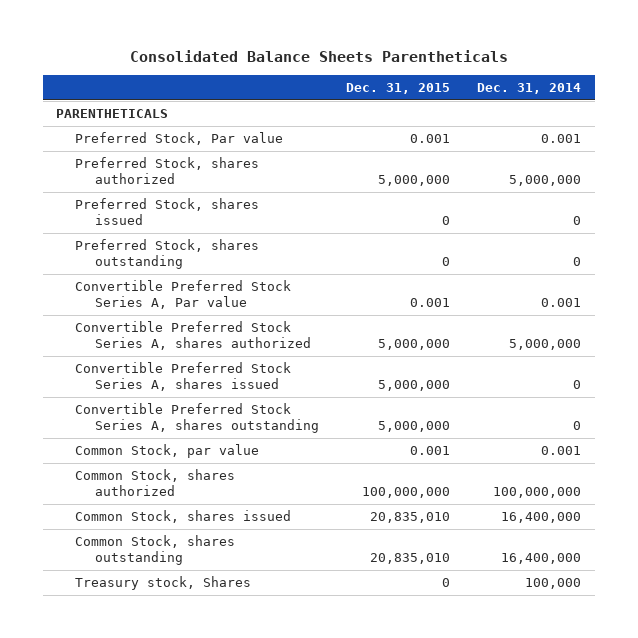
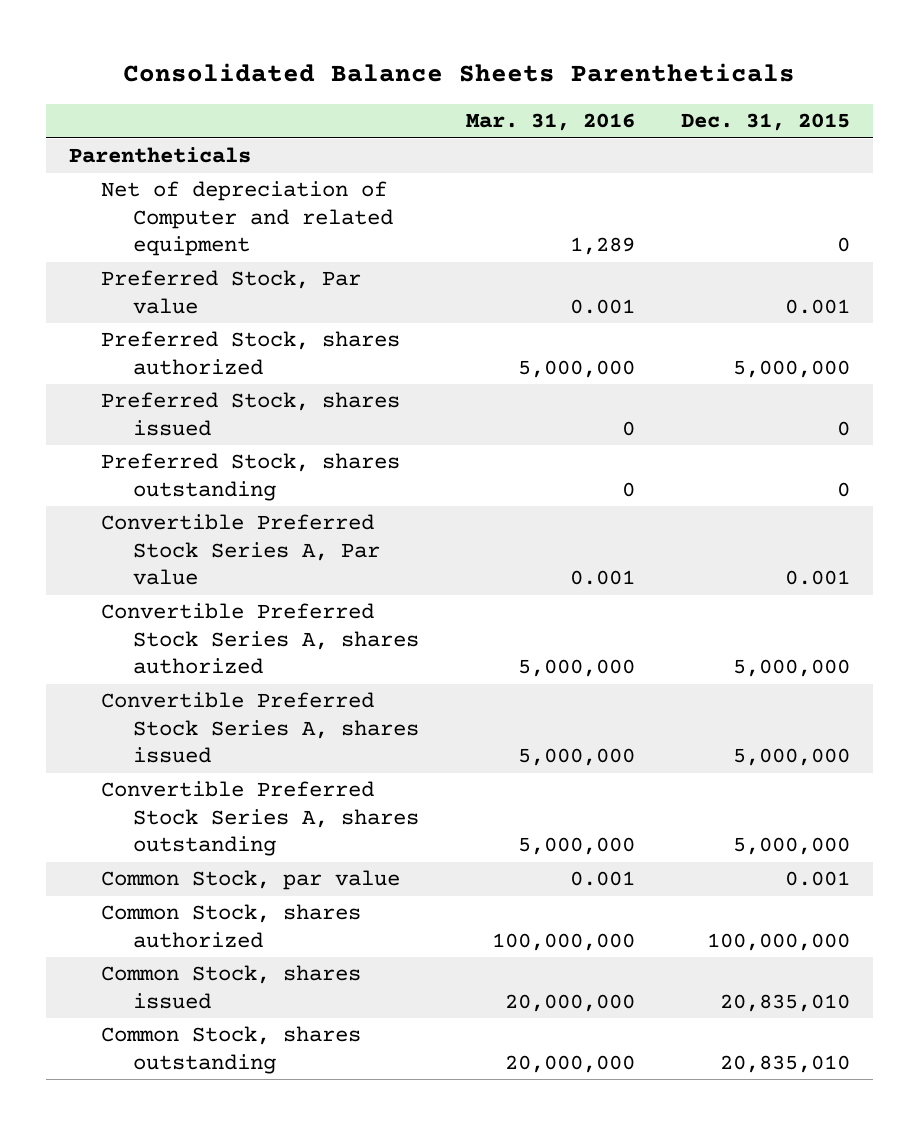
- | Dec. 31, 2015 | Dec. 31, 2014
+ | Mar. 31, 2016 | Dec. 31, 2015
- PARENTHETICALS
+ Parentheticals
+ Net of depreciation of Computer and related equipment | 1,289 | 0
- Treasury stock, Shares | 0 | 100,000

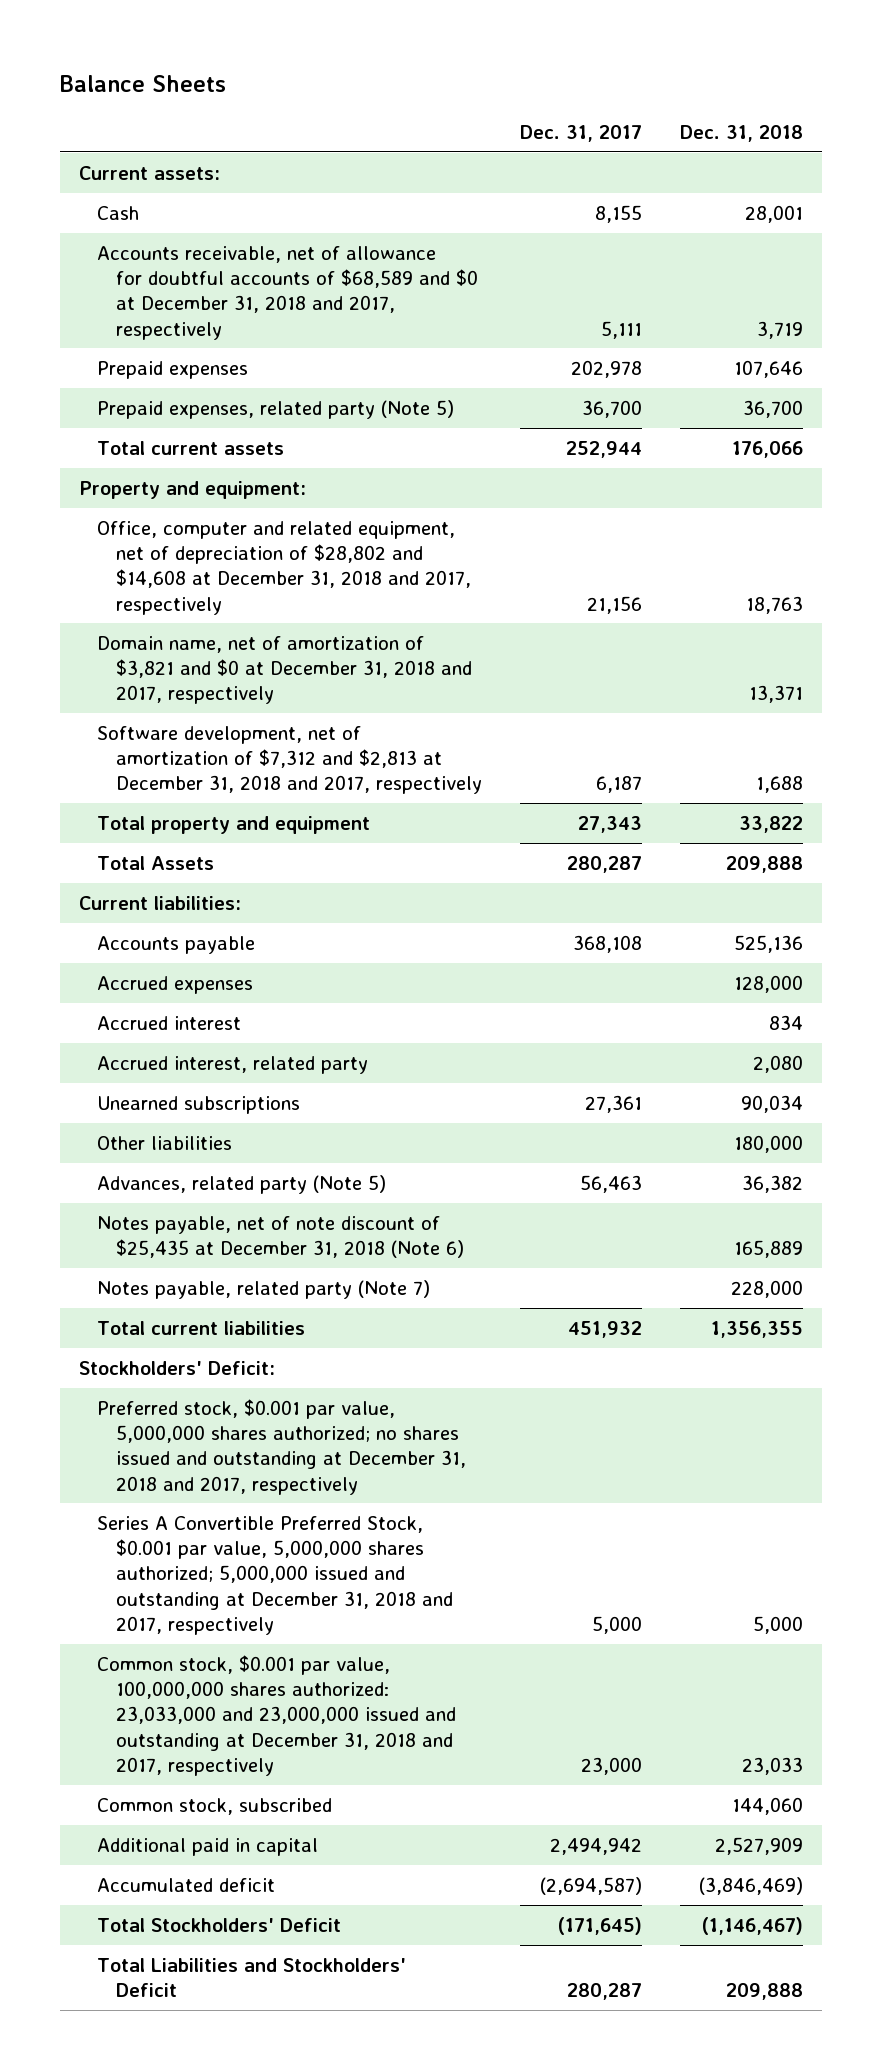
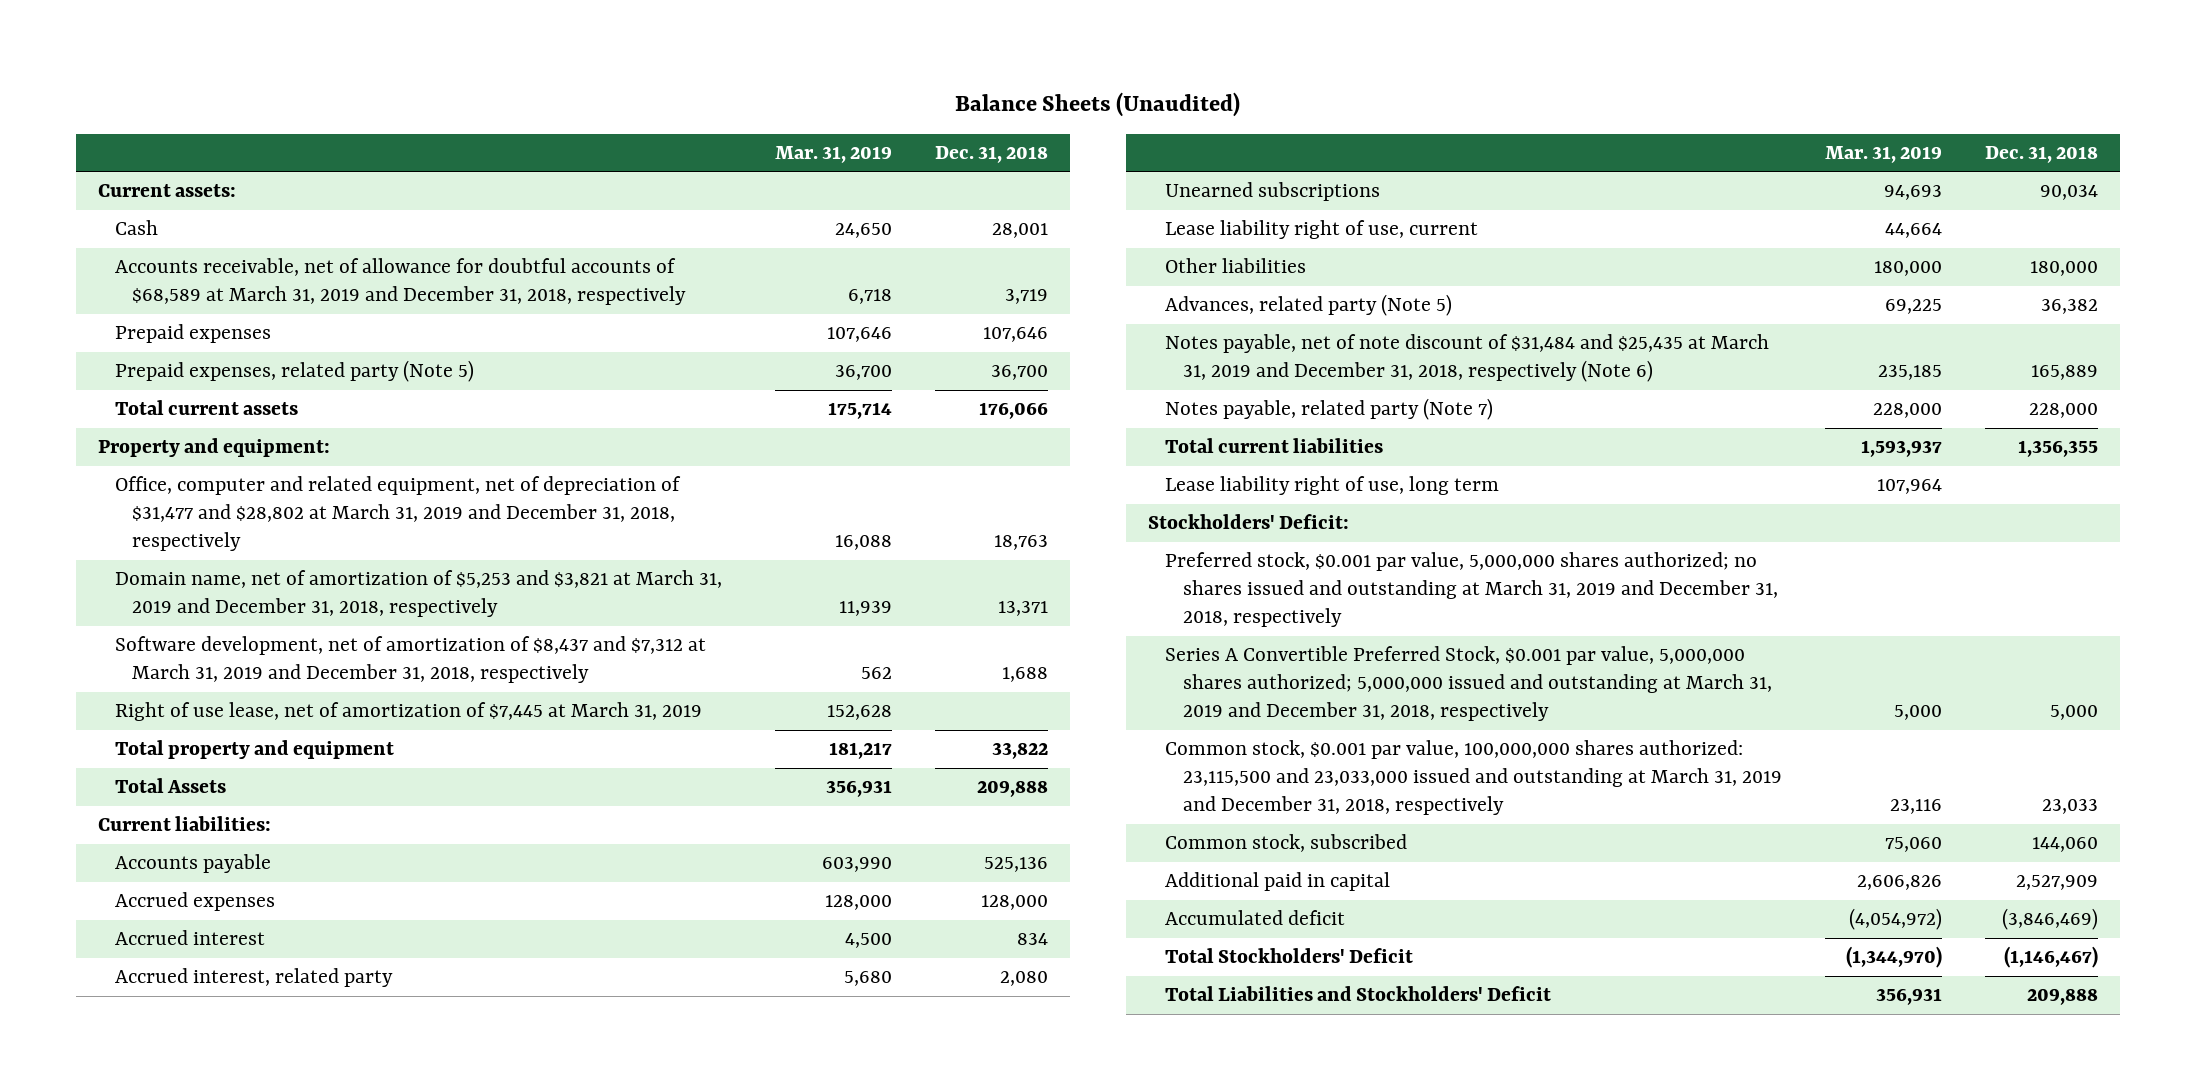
- Balance Sheets
+ Balance Sheets (Unaudited)
- | Dec. 31, 2017 | Dec. 31, 2018
+ | Mar. 31, 2019 | Dec. 31, 2018
- Accounts receivable, net of allowance for doubtful accounts of $68,589 and $0 at December 31, 2018 and 2017, respectively | 5,111 | 3,719
+ Accounts receivable, net of allowance for doubtful accounts of $68,589 at March 31, 2019 and December 31, 2018, respectively | 6,718 | 3,719
- Office, computer and related equipment, net of depreciation of $28,802 and $14,608 at December 31, 2018 and 2017, respectively | 21,156 | 18,763
- Domain name, net of amortization of $3,821 and $0 at December 31, 2018 and 2017, respectively | | 13,371
- Software development, net of amortization of $7,312 and $2,813 at December 31, 2018 and 2017, respectively | 6,187 | 1,688
+ Office, computer and related equipment, net of depreciation of $31,477 and $28,802 at March 31, 2019 and December 31, 2018, respectively | 16,088 | 18,763
+ Domain name, net of amortization of $5,253 and $3,821 at March 31, 2019 and December 31, 2018, respectively | 11,939 | 13,371
+ Software development, net of amortization of $8,437 and $7,312 at March 31, 2019 and December 31, 2018, respectively | 562 | 1,688
+ Right of use lease, net of amortization of $7,445 at March 31, 2019 | 152,628 |
+ Lease liability right of use, current | 44,664 |
- Notes payable, net of note discount of $25,435 at December 31, 2018 (Note 6) | | 165,889
+ Notes payable, net of note discount of $31,484 and $25,435 at March 31, 2019 and December 31, 2018, respectively (Note 6) | 235,185 | 165,889
+ Lease liability right of use, long term | 107,964 |
- Preferred stock, $0.001 par value, 5,000,000 shares authorized; no shares issued and outstanding at December 31, 2018 and 2017, respectively
- Series A Convertible Preferred Stock, $0.001 par value, 5,000,000 shares authorized; 5,000,000 issued and outstanding at December 31, 2018 and 2017, respectively | 5,000 | 5,000
- Common stock, $0.001 par value, 100,000,000 shares authorized: 23,033,000 and 23,000,000 issued and outstanding at December 31, 2018 and 2017, respectively | 23,000 | 23,033
+ Preferred stock, $0.001 par value, 5,000,000 shares authorized; no shares issued and outstanding at March 31, 2019 and December 31, 2018, respectively
+ Series A Convertible Preferred Stock, $0.001 par value, 5,000,000 shares authorized; 5,000,000 issued and outstanding at March 31, 2019 and December 31, 2018, respectively | 5,000 | 5,000
+ Common stock, $0.001 par value, 100,000,000 shares authorized: 23,115,500 and 23,033,000 issued and outstanding at March 31, 2019 and December 31, 2018, respectively | 23,116 | 23,033

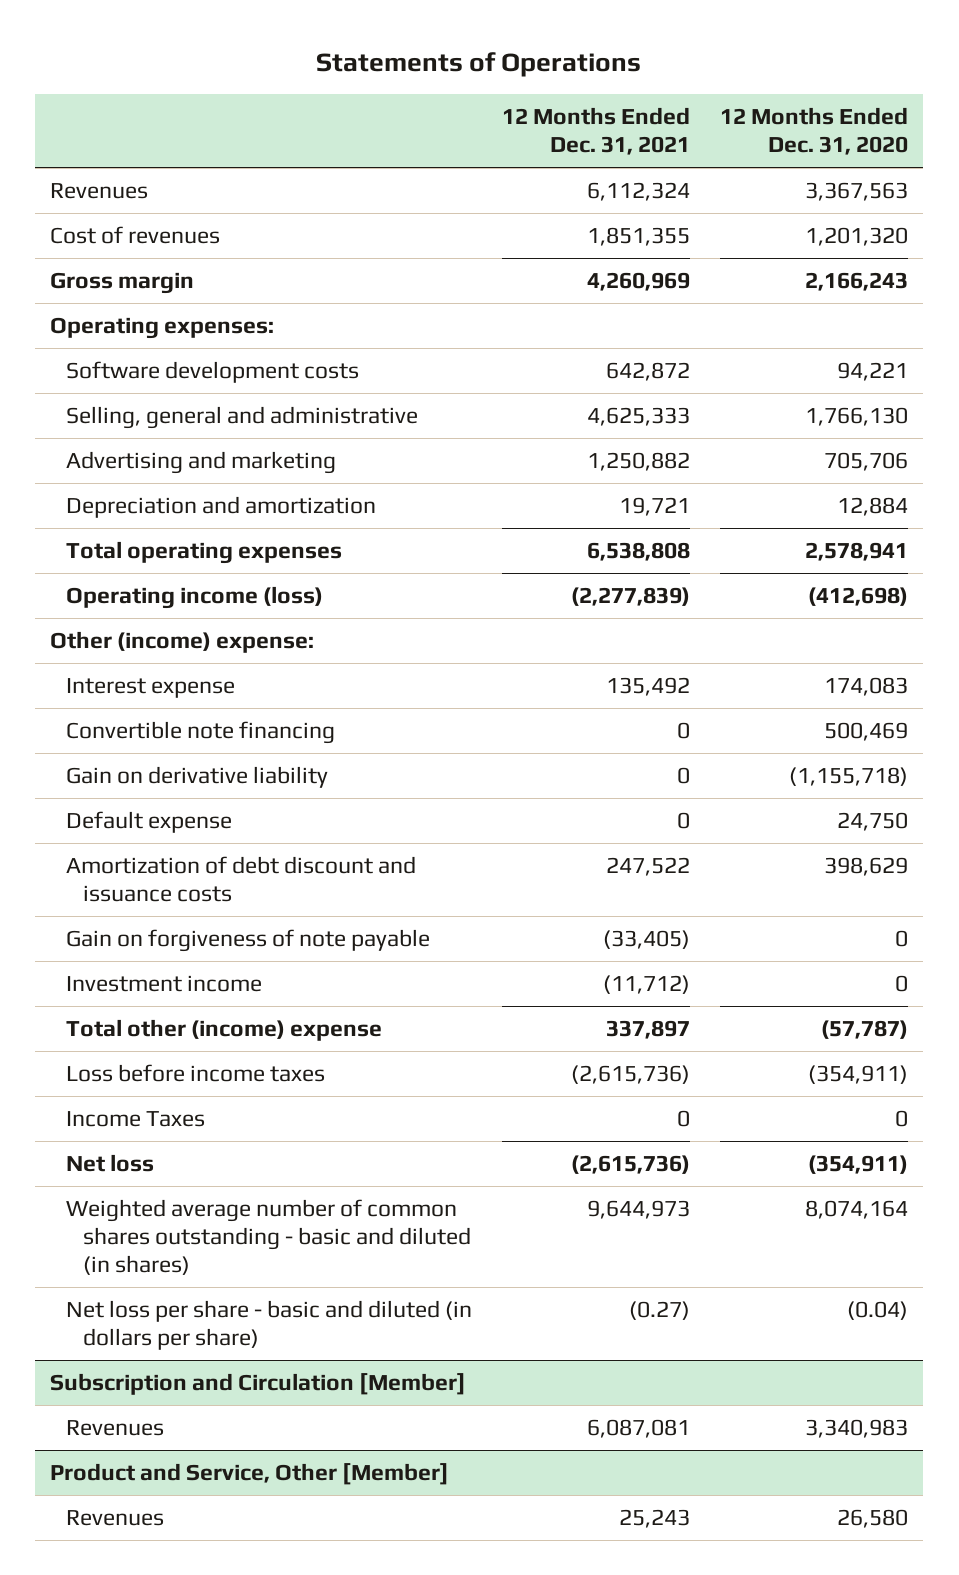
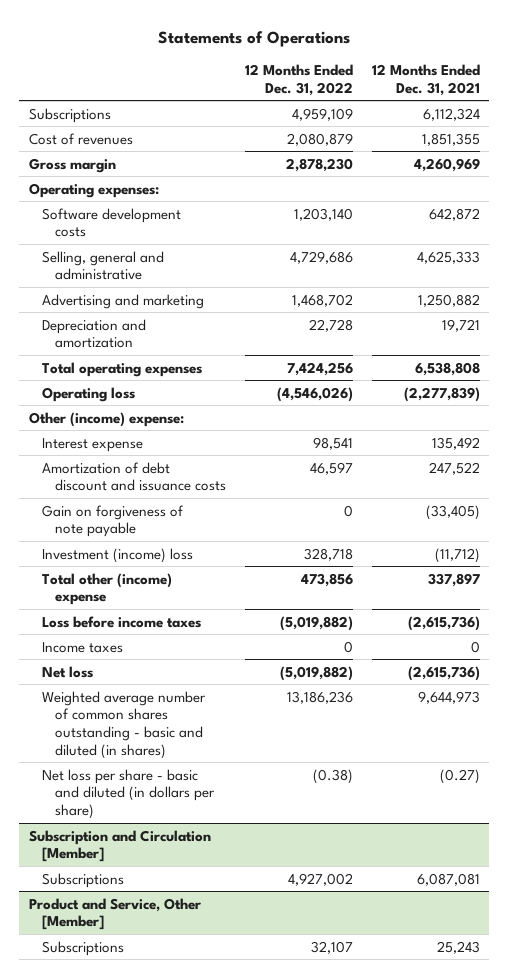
- | 12 Months Ended Dec. 31, 2021 | 12 Months Ended Dec. 31, 2020
+ | 12 Months Ended Dec. 31, 2022 | 12 Months Ended Dec. 31, 2021
- Revenues | 6,112,324 | 3,367,563
+ Subscriptions | 4,959,109 | 6,112,324
- Operating income (loss) | (2,277,839) | (412,698)
+ Operating loss | (4,546,026) | (2,277,839)
- Convertible note financing | 0 | 500,469
- Gain on derivative liability | 0 | (1,155,718)
- Default expense | 0 | 24,750
- Investment income | (11,712) | 0
+ Investment (income) loss | 328,718 | (11,712)
- Income Taxes | 0 | 0
+ Income taxes | 0 | 0
@ Subscription and Circulation [Member]
- Revenues | 6,087,081 | 3,340,983
+ Subscriptions | 4,927,002 | 6,087,081
@ Product and Service, Other [Member]
- Revenues | 25,243 | 26,580
+ Subscriptions | 32,107 | 25,243

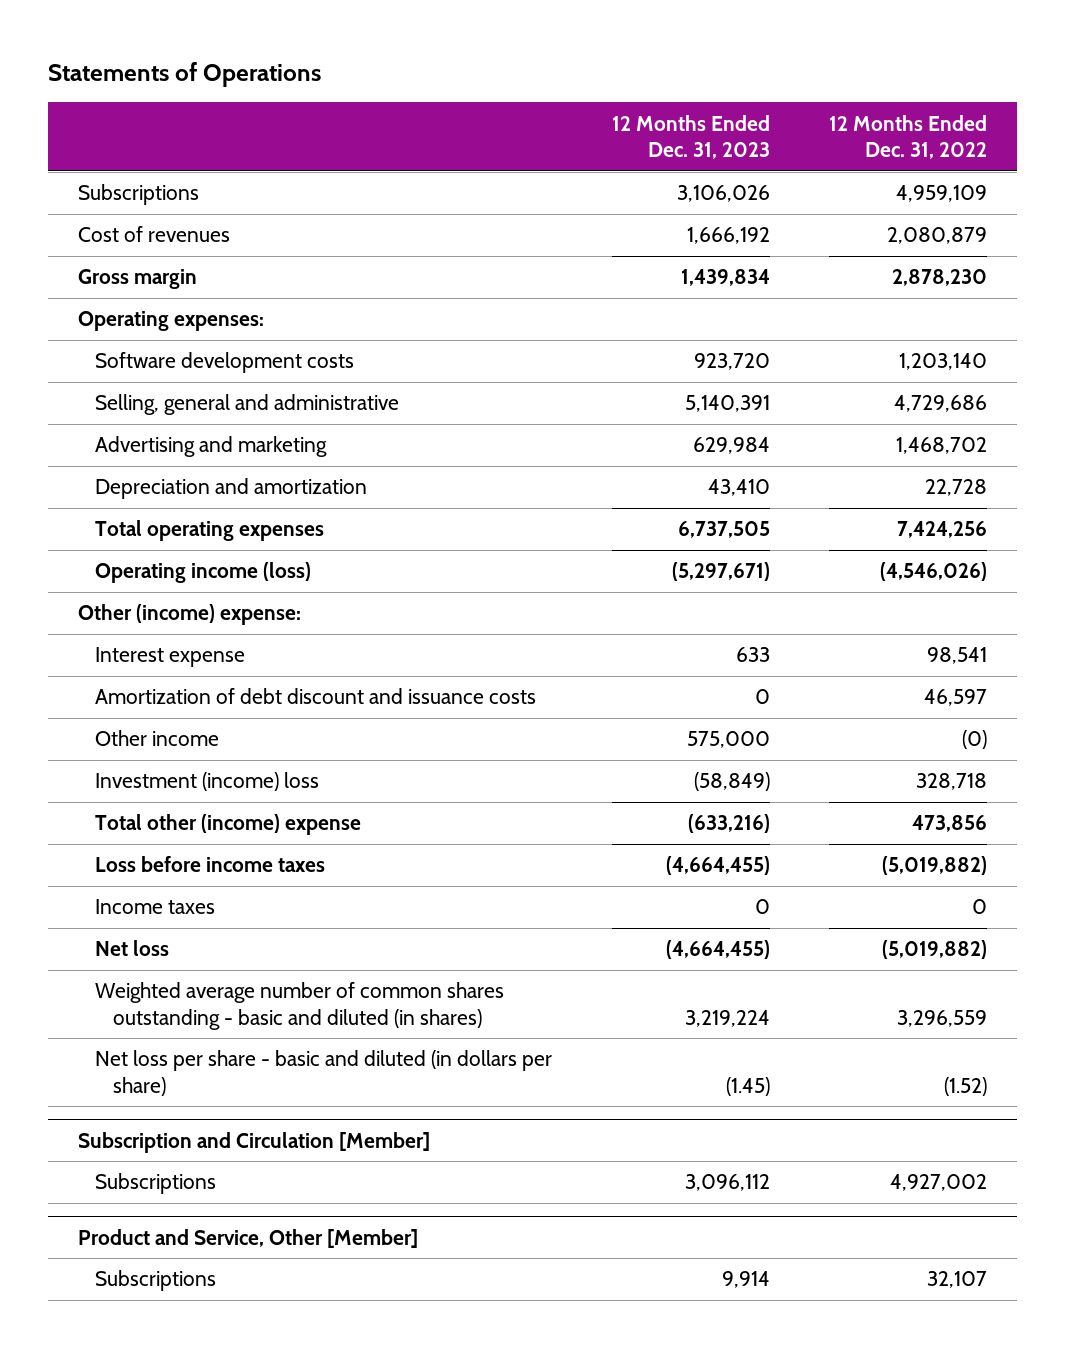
- | 12 Months Ended Dec. 31, 2022 | 12 Months Ended Dec. 31, 2021
+ | 12 Months Ended Dec. 31, 2023 | 12 Months Ended Dec. 31, 2022
- Operating loss | (4,546,026) | (2,277,839)
+ Operating income (loss) | (5,297,671) | (4,546,026)
- Gain on forgiveness of note payable | 0 | (33,405)
+ Other income | 575,000 | (0)
- Weighted average number of common shares outstanding - basic and diluted (in shares) | 13,186,236 | 9,644,973
- Net loss per share - basic and diluted (in dollars per share) | (0.38) | (0.27)
+ Weighted average number of common shares outstanding - basic and diluted (in shares) | 3,219,224 | 3,296,559
+ Net loss per share - basic and diluted (in dollars per share) | (1.45) | (1.52)

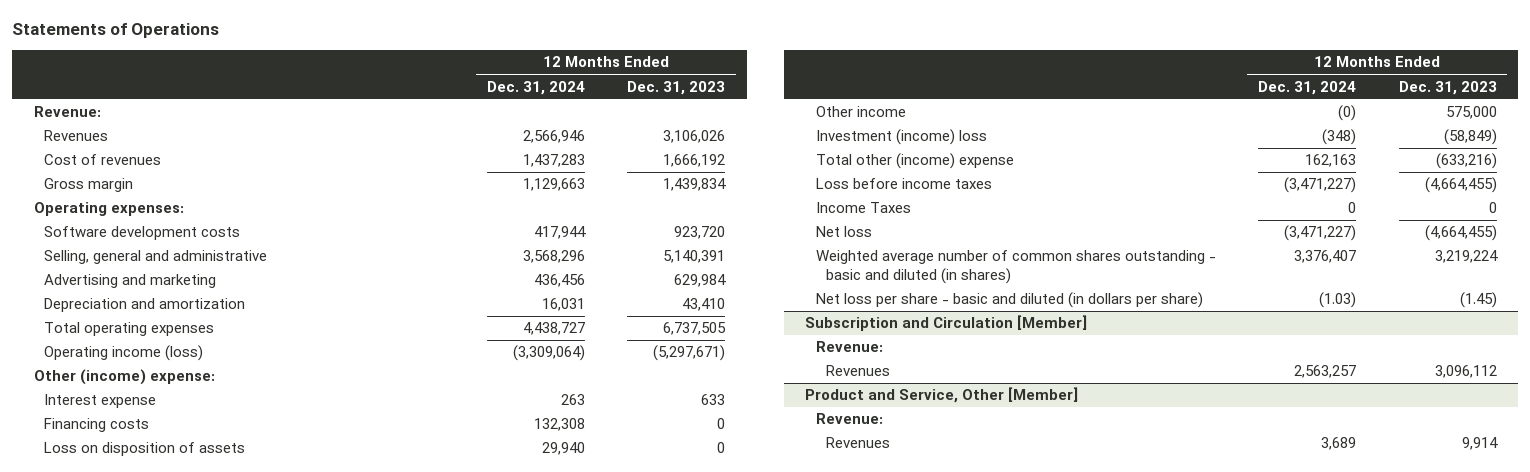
- | 12 Months Ended Dec. 31, 2023 | 12 Months Ended Dec. 31, 2022
+ | 12 Months Ended Dec. 31, 2024 | 12 Months Ended Dec. 31, 2023
- Subscriptions | 3,106,026 | 4,959,109
+ Revenue:
+ Revenues | 2,566,946 | 3,106,026
- Amortization of debt discount and issuance costs | 0 | 46,597
+ Financing costs | 132,308 | 0
+ Loss on disposition of assets | 29,940 | 0
- Income taxes | 0 | 0
+ Income Taxes | 0 | 0
@ Subscription and Circulation [Member]
- Subscriptions | 3,096,112 | 4,927,002
+ Revenue:
+ Revenues | 2,563,257 | 3,096,112
@ Product and Service, Other [Member]
- Subscriptions | 9,914 | 32,107
+ Revenue:
+ Revenues | 3,689 | 9,914

